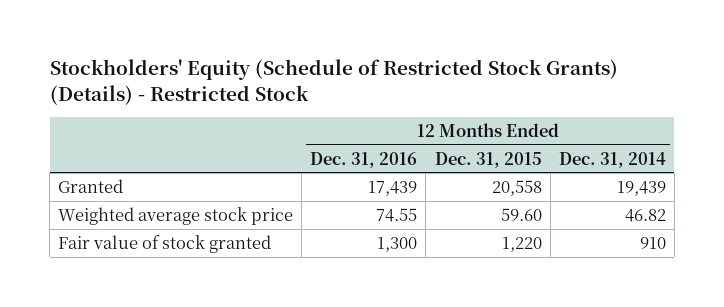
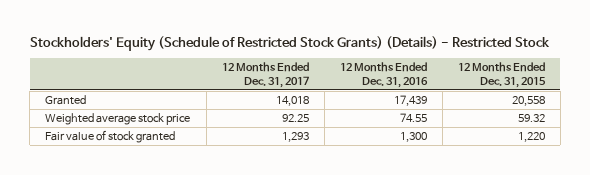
- | 12 Months Ended Dec. 31, 2016 | 12 Months Ended Dec. 31, 2015 | 12 Months Ended Dec. 31, 2014
+ | 12 Months Ended Dec. 31, 2017 | 12 Months Ended Dec. 31, 2016 | 12 Months Ended Dec. 31, 2015
- Weighted average stock price | 74.55 | 59.60 | 46.82
+ Weighted average stock price | 92.25 | 74.55 | 59.32

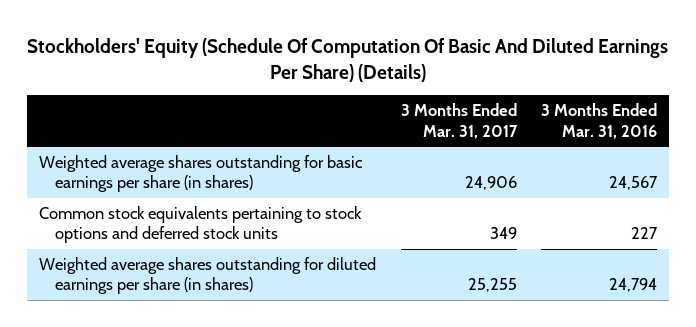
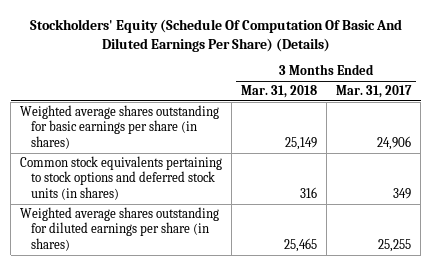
- | 3 Months Ended Mar. 31, 2017 | 3 Months Ended Mar. 31, 2016
+ | 3 Months Ended Mar. 31, 2018 | 3 Months Ended Mar. 31, 2017
- Common stock equivalents pertaining to stock options and deferred stock units | 349 | 227
+ Common stock equivalents pertaining to stock options and deferred stock units (in shares) | 316 | 349

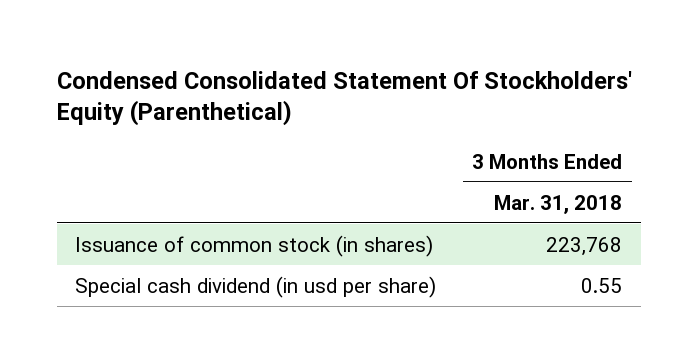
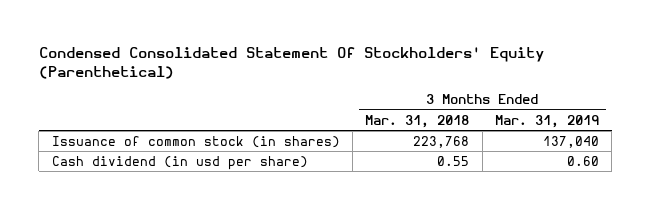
- | 3 Months Ended Mar. 31, 2018
+ | 3 Months Ended Mar. 31, 2018 | 3 Months Ended Mar. 31, 2019
- Special cash dividend (in usd per share) | 0.55
+ Cash dividend (in usd per share) | 0.55 | 0.60

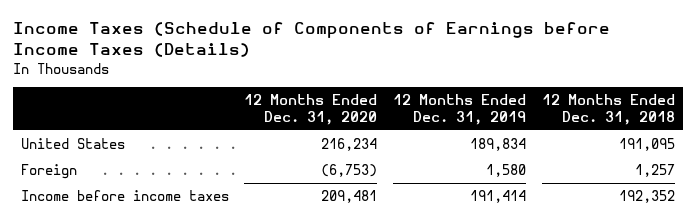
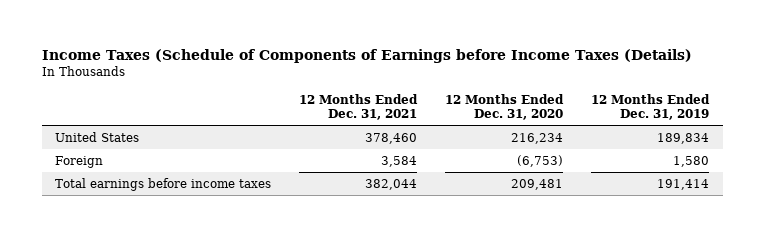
- | 12 Months Ended Dec. 31, 2020 | 12 Months Ended Dec. 31, 2019 | 12 Months Ended Dec. 31, 2018
+ | 12 Months Ended Dec. 31, 2021 | 12 Months Ended Dec. 31, 2020 | 12 Months Ended Dec. 31, 2019
- Income before income taxes | 209,481 | 191,414 | 192,352
+ Total earnings before income taxes | 382,044 | 209,481 | 191,414

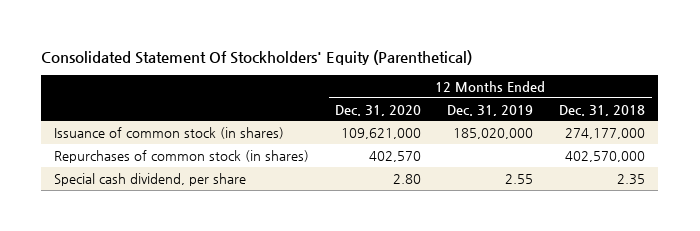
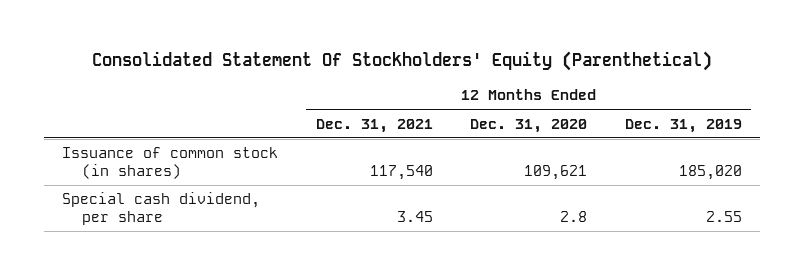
- | 12 Months Ended Dec. 31, 2020 | 12 Months Ended Dec. 31, 2019 | 12 Months Ended Dec. 31, 2018
+ | 12 Months Ended Dec. 31, 2021 | 12 Months Ended Dec. 31, 2020 | 12 Months Ended Dec. 31, 2019
- Issuance of common stock (in shares) | 109,621,000 | 185,020,000 | 274,177,000
- Repurchases of common stock (in shares) | 402,570 | | 402,570,000
- Special cash dividend, per share | 2.80 | 2.55 | 2.35
+ Issuance of common stock (in shares) | 117,540 | 109,621 | 185,020
+ Special cash dividend, per share | 3.45 | 2.8 | 2.55

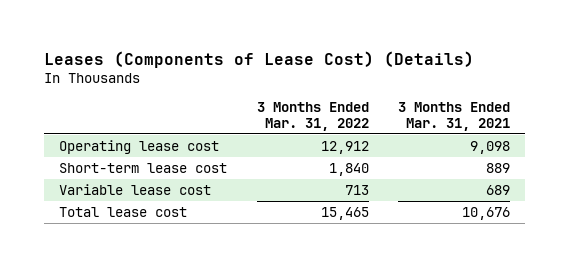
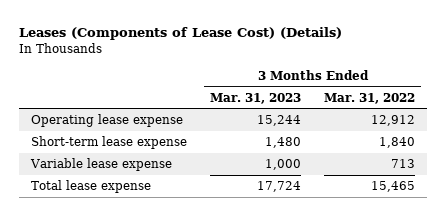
- | 3 Months Ended Mar. 31, 2022 | 3 Months Ended Mar. 31, 2021
+ | 3 Months Ended Mar. 31, 2023 | 3 Months Ended Mar. 31, 2022
- Operating lease cost | 12,912 | 9,098
- Short-term lease cost | 1,840 | 889
- Variable lease cost | 713 | 689
- Total lease cost | 15,465 | 10,676
+ Operating lease expense | 15,244 | 12,912
+ Short-term lease expense | 1,480 | 1,840
+ Variable lease expense | 1,000 | 713
+ Total lease expense | 17,724 | 15,465

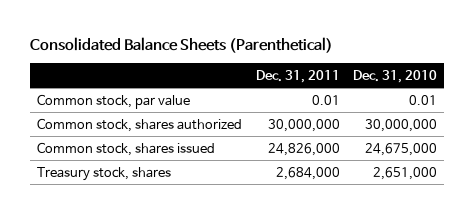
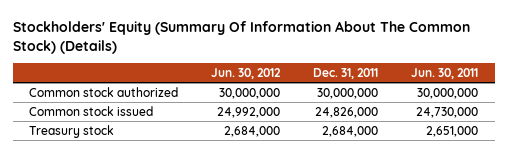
- Consolidated Balance Sheets (Parenthetical)
+ Stockholders' Equity (Summary Of Information About The Common Stock) (Details)
- | Dec. 31, 2011 | Dec. 31, 2010
+ | Jun. 30, 2012 | Dec. 31, 2011 | Jun. 30, 2011
- Common stock, par value | 0.01 | 0.01
- Common stock, shares authorized | 30,000,000 | 30,000,000
- Common stock, shares issued | 24,826,000 | 24,675,000
- Treasury stock, shares | 2,684,000 | 2,651,000
+ Common stock authorized | 30,000,000 | 30,000,000 | 30,000,000
+ Common stock issued | 24,992,000 | 24,826,000 | 24,730,000
+ Treasury stock | 2,684,000 | 2,684,000 | 2,651,000

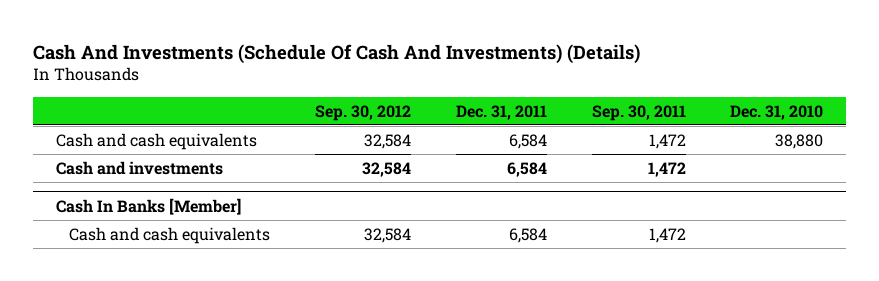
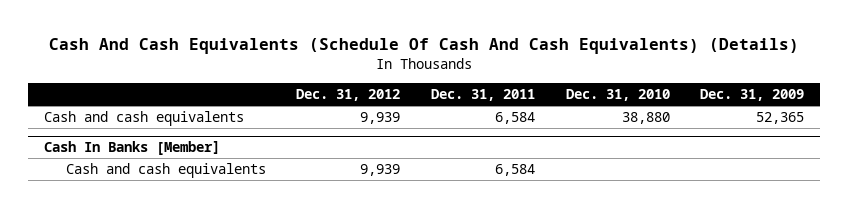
- Cash And Investments (Schedule Of Cash And Investments) (Details)
+ Cash And Cash Equivalents (Schedule Of Cash And Cash Equivalents) (Details)
- | Sep. 30, 2012 | Dec. 31, 2011 | Sep. 30, 2011 | Dec. 31, 2010
+ | Dec. 31, 2012 | Dec. 31, 2011 | Dec. 31, 2010 | Dec. 31, 2009
- Cash and investments | 32,584 | 6,584 | 1,472 |

